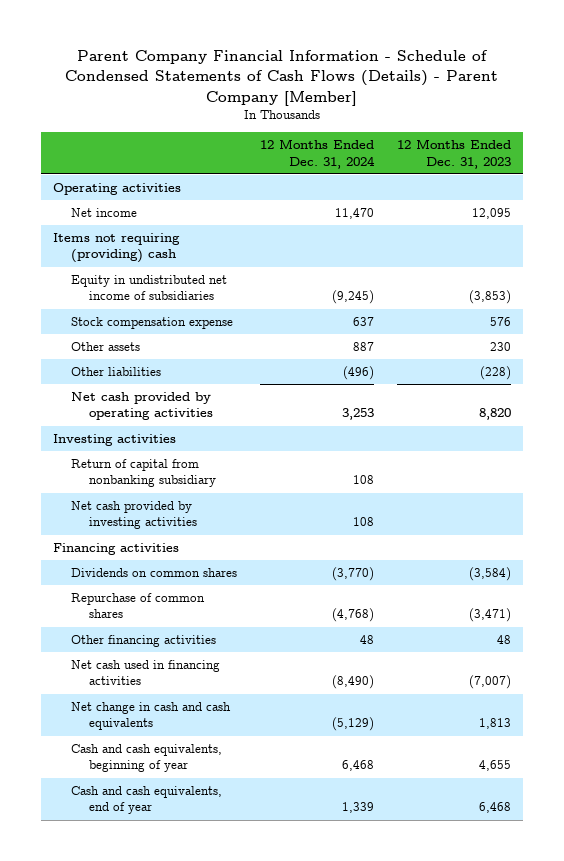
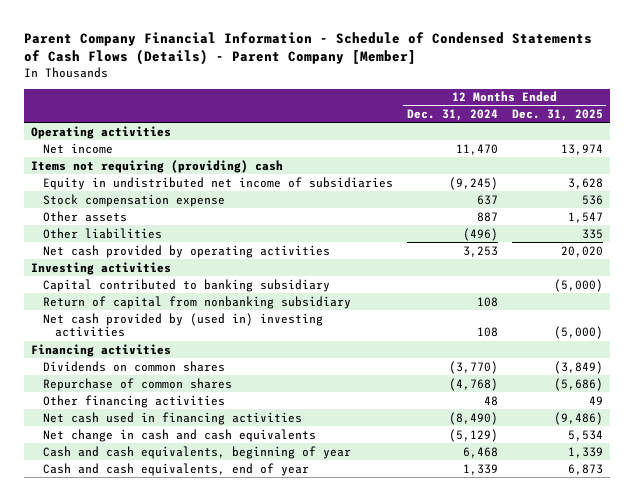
- | 12 Months Ended Dec. 31, 2024 | 12 Months Ended Dec. 31, 2023
+ | 12 Months Ended Dec. 31, 2024 | 12 Months Ended Dec. 31, 2025
+ Capital contributed to banking subsidiary | | (5,000)
- Net cash provided by investing activities | 108 |
+ Net cash provided by (used in) investing activities | 108 | (5,000)

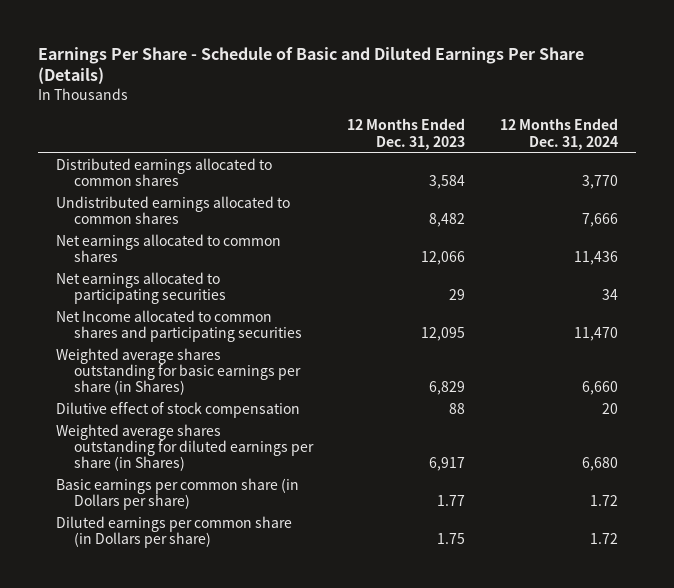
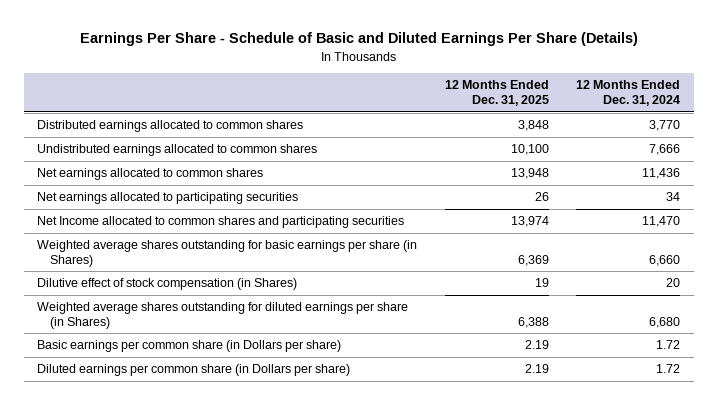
- | 12 Months Ended Dec. 31, 2023 | 12 Months Ended Dec. 31, 2024
+ | 12 Months Ended Dec. 31, 2025 | 12 Months Ended Dec. 31, 2024
- Dilutive effect of stock compensation | 88 | 20
+ Dilutive effect of stock compensation (in Shares) | 19 | 20

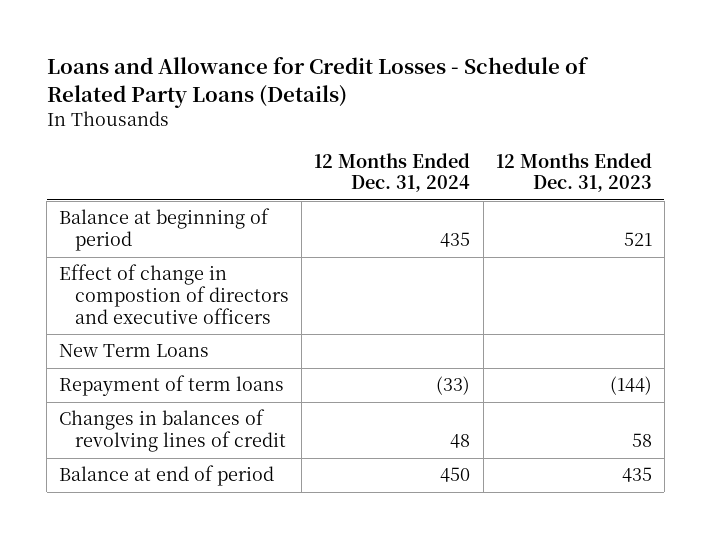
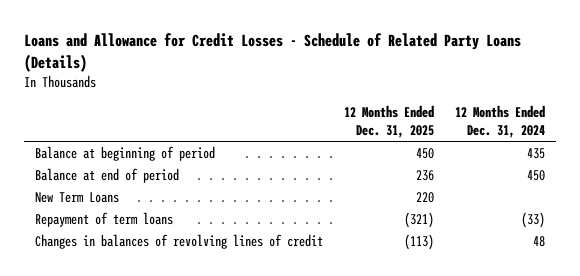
- | 12 Months Ended Dec. 31, 2024 | 12 Months Ended Dec. 31, 2023
+ | 12 Months Ended Dec. 31, 2025 | 12 Months Ended Dec. 31, 2024
- Effect of change in compostion of directors and executive officers
moved up: Balance at end of period | 236 | 450

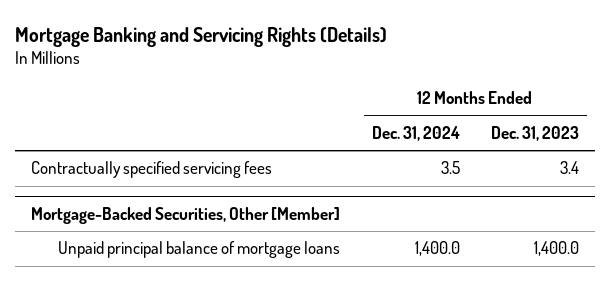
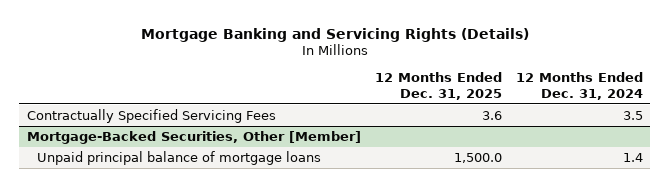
- | 12 Months Ended Dec. 31, 2024 | 12 Months Ended Dec. 31, 2023
+ | 12 Months Ended Dec. 31, 2025 | 12 Months Ended Dec. 31, 2024
- Contractually specified servicing fees | 3.5 | 3.4
+ Contractually Specified Servicing Fees | 3.6 | 3.5
@ Mortgage-Backed Securities, Other [Member]
- Unpaid principal balance of mortgage loans | 1,400.0 | 1,400.0
+ Unpaid principal balance of mortgage loans | 1,500.0 | 1.4

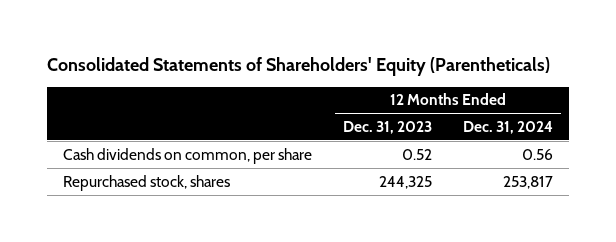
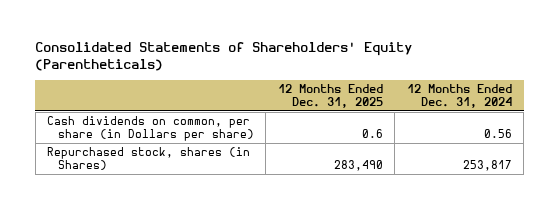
- | 12 Months Ended Dec. 31, 2023 | 12 Months Ended Dec. 31, 2024
+ | 12 Months Ended Dec. 31, 2025 | 12 Months Ended Dec. 31, 2024
- Cash dividends on common, per share | 0.52 | 0.56
- Repurchased stock, shares | 244,325 | 253,817
+ Cash dividends on common, per share (in Dollars per share) | 0.6 | 0.56
+ Repurchased stock, shares (in Shares) | 283,490 | 253,817

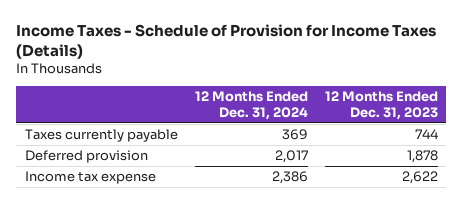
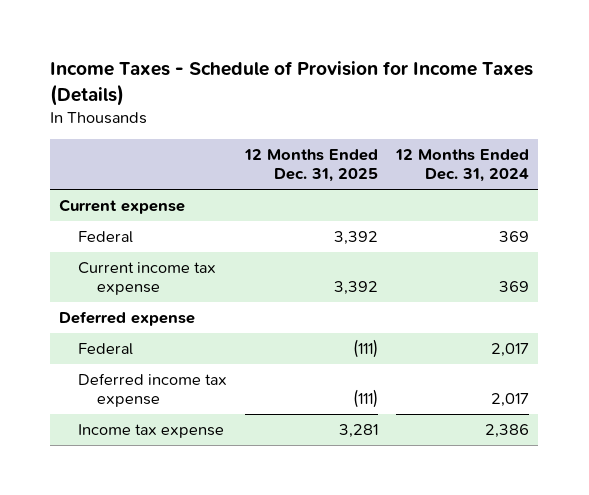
- | 12 Months Ended Dec. 31, 2024 | 12 Months Ended Dec. 31, 2023
+ | 12 Months Ended Dec. 31, 2025 | 12 Months Ended Dec. 31, 2024
- Taxes currently payable | 369 | 744
- Deferred provision | 2,017 | 1,878
+ Current expense
+ Federal | 3,392 | 369
+ Current income tax expense | 3,392 | 369
+ Deferred expense
+ Federal | (111) | 2,017
+ Deferred income tax expense | (111) | 2,017

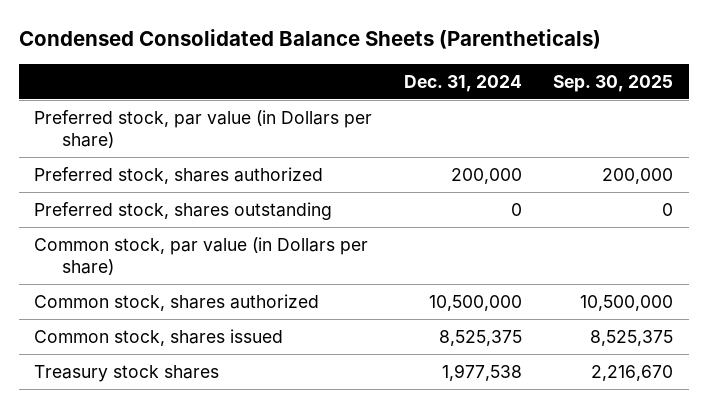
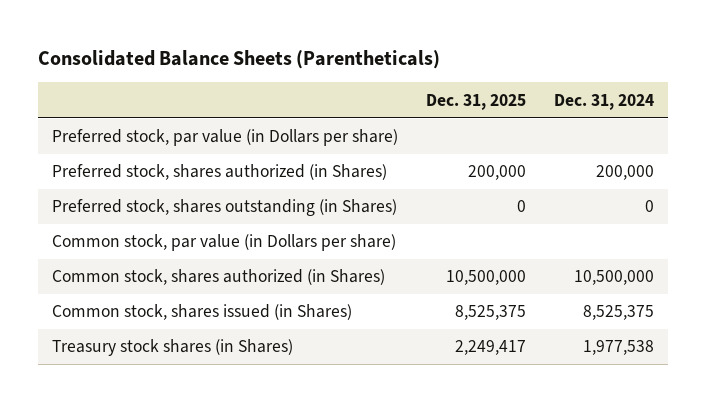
- Condensed Consolidated Balance Sheets (Parentheticals)
+ Consolidated Balance Sheets (Parentheticals)
- | Dec. 31, 2024 | Sep. 30, 2025
+ | Dec. 31, 2025 | Dec. 31, 2024
- Preferred stock, shares authorized | 200,000 | 200,000
- Preferred stock, shares outstanding | 0 | 0
+ Preferred stock, shares authorized (in Shares) | 200,000 | 200,000
+ Preferred stock, shares outstanding (in Shares) | 0 | 0
- Common stock, shares authorized | 10,500,000 | 10,500,000
- Common stock, shares issued | 8,525,375 | 8,525,375
- Treasury stock shares | 1,977,538 | 2,216,670
+ Common stock, shares authorized (in Shares) | 10,500,000 | 10,500,000
+ Common stock, shares issued (in Shares) | 8,525,375 | 8,525,375
+ Treasury stock shares (in Shares) | 2,249,417 | 1,977,538

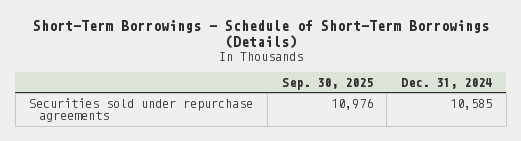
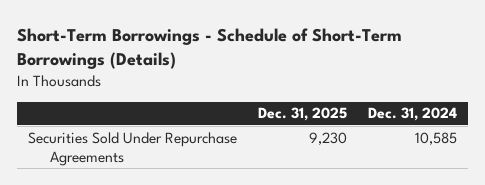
- | Sep. 30, 2025 | Dec. 31, 2024
+ | Dec. 31, 2025 | Dec. 31, 2024
- Securities sold under repurchase agreements | 10,976 | 10,585
+ Securities Sold Under Repurchase Agreements | 9,230 | 10,585

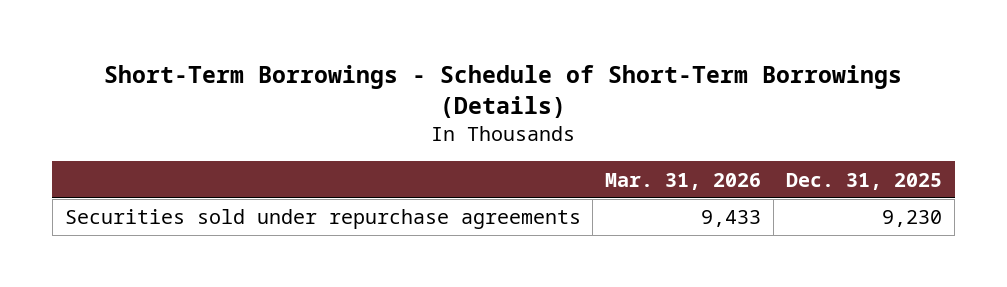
- | Dec. 31, 2025 | Dec. 31, 2024
+ | Mar. 31, 2026 | Dec. 31, 2025
- Securities Sold Under Repurchase Agreements | 9,230 | 10,585
+ Securities sold under repurchase agreements | 9,433 | 9,230

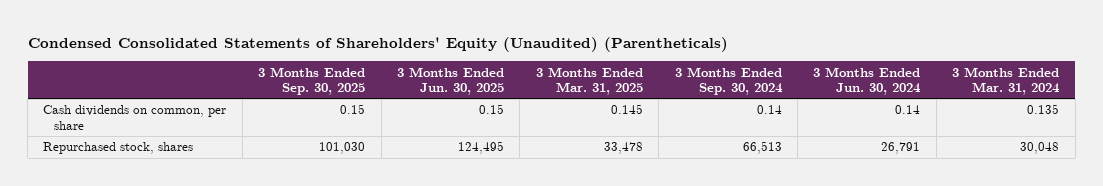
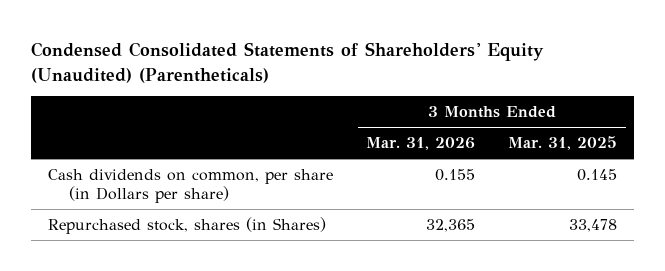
- | 3 Months Ended Sep. 30, 2025 | 3 Months Ended Jun. 30, 2025 | 3 Months Ended Mar. 31, 2025 | 3 Months Ended Sep. 30, 2024 | 3 Months Ended Jun. 30, 2024 | 3 Months Ended Mar. 31, 2024
+ | 3 Months Ended Mar. 31, 2026 | 3 Months Ended Mar. 31, 2025
- Cash dividends on common, per share | 0.15 | 0.15 | 0.145 | 0.14 | 0.14 | 0.135
- Repurchased stock, shares | 101,030 | 124,495 | 33,478 | 66,513 | 26,791 | 30,048
+ Cash dividends on common, per share (in Dollars per share) | 0.155 | 0.145
+ Repurchased stock, shares (in Shares) | 32,365 | 33,478

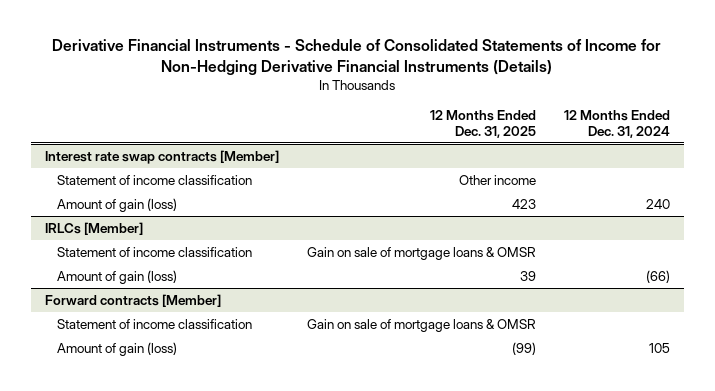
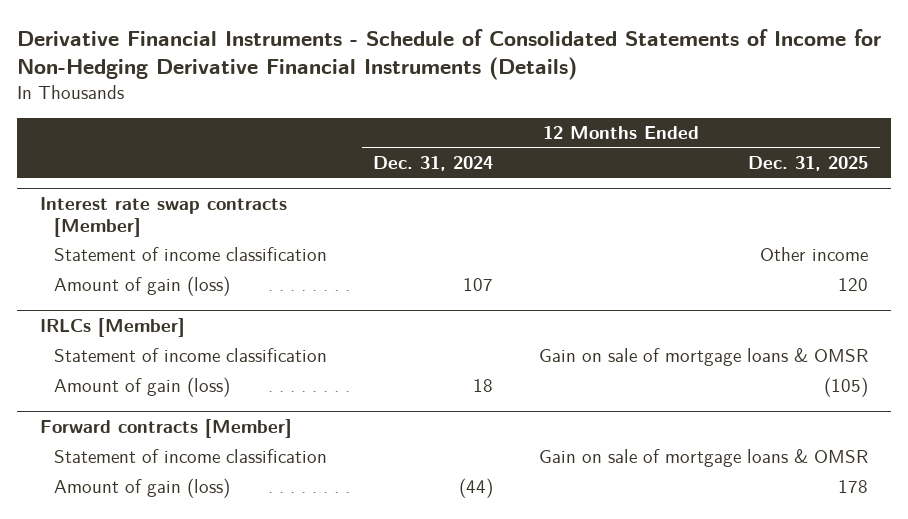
- | 12 Months Ended Dec. 31, 2025 | 12 Months Ended Dec. 31, 2024
+ | 12 Months Ended Dec. 31, 2024 | 12 Months Ended Dec. 31, 2025
@ Interest rate swap contracts [Member]
- Amount of gain (loss) | 423 | 240
+ Amount of gain (loss) | 107 | 120
@ IRLCs [Member]
- Amount of gain (loss) | 39 | (66)
+ Amount of gain (loss) | 18 | (105)
@ Forward contracts [Member]
- Amount of gain (loss) | (99) | 105
+ Amount of gain (loss) | (44) | 178

